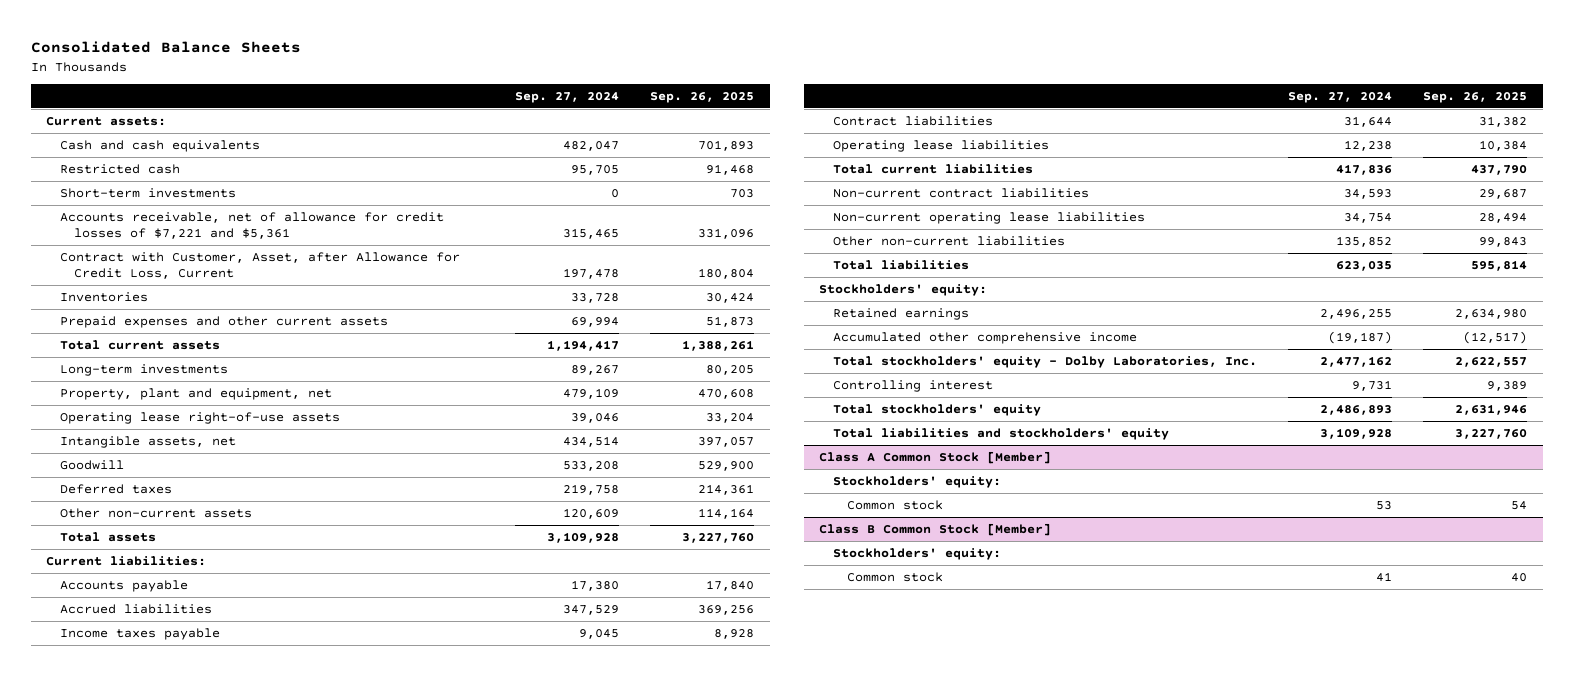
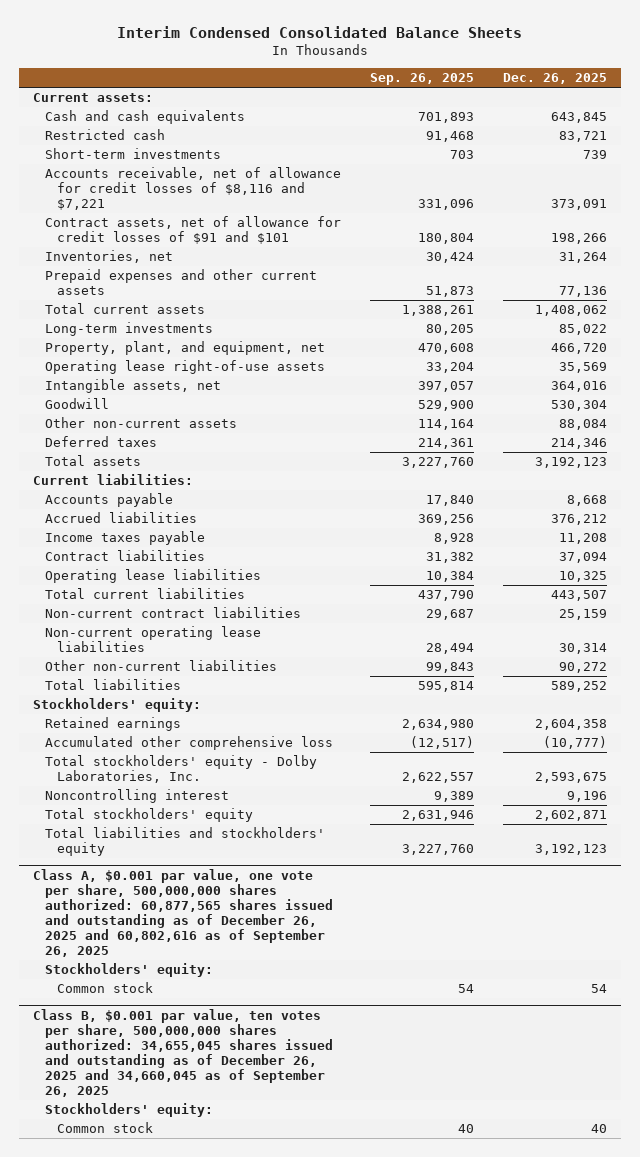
- Consolidated Balance Sheets
+ Interim Condensed Consolidated Balance Sheets
- | Sep. 27, 2024 | Sep. 26, 2025
+ | Sep. 26, 2025 | Dec. 26, 2025
- Accounts receivable, net of allowance for credit losses of $7,221 and $5,361 | 315,465 | 331,096
- Contract with Customer, Asset, after Allowance for Credit Loss, Current | 197,478 | 180,804
- Inventories | 33,728 | 30,424
+ Accounts receivable, net of allowance for credit losses of $8,116 and $7,221 | 331,096 | 373,091
+ Contract assets, net of allowance for credit losses of $91 and $101 | 180,804 | 198,266
+ Inventories, net | 30,424 | 31,264
- Property, plant and equipment, net | 479,109 | 470,608
+ Property, plant, and equipment, net | 470,608 | 466,720
moved down: Deferred taxes | 214,361 | 214,346
- Accumulated other comprehensive income | (19,187) | (12,517)
+ Accumulated other comprehensive loss | (12,517) | (10,777)
- Controlling interest | 9,731 | 9,389
+ Noncontrolling interest | 9,389 | 9,196
- Class A Common Stock [Member]
+ Class A, $0.001 par value, one vote per share, 500,000,000 shares authorized: 60,877,565 shares issued and outstanding as of December 26, 2025 and 60,802,616 as of September 26, 2025
- Class B Common Stock [Member]
+ Class B, $0.001 par value, ten votes per share, 500,000,000 shares authorized: 34,655,045 shares issued and outstanding as of December 26, 2025 and 34,660,045 as of September 26, 2025

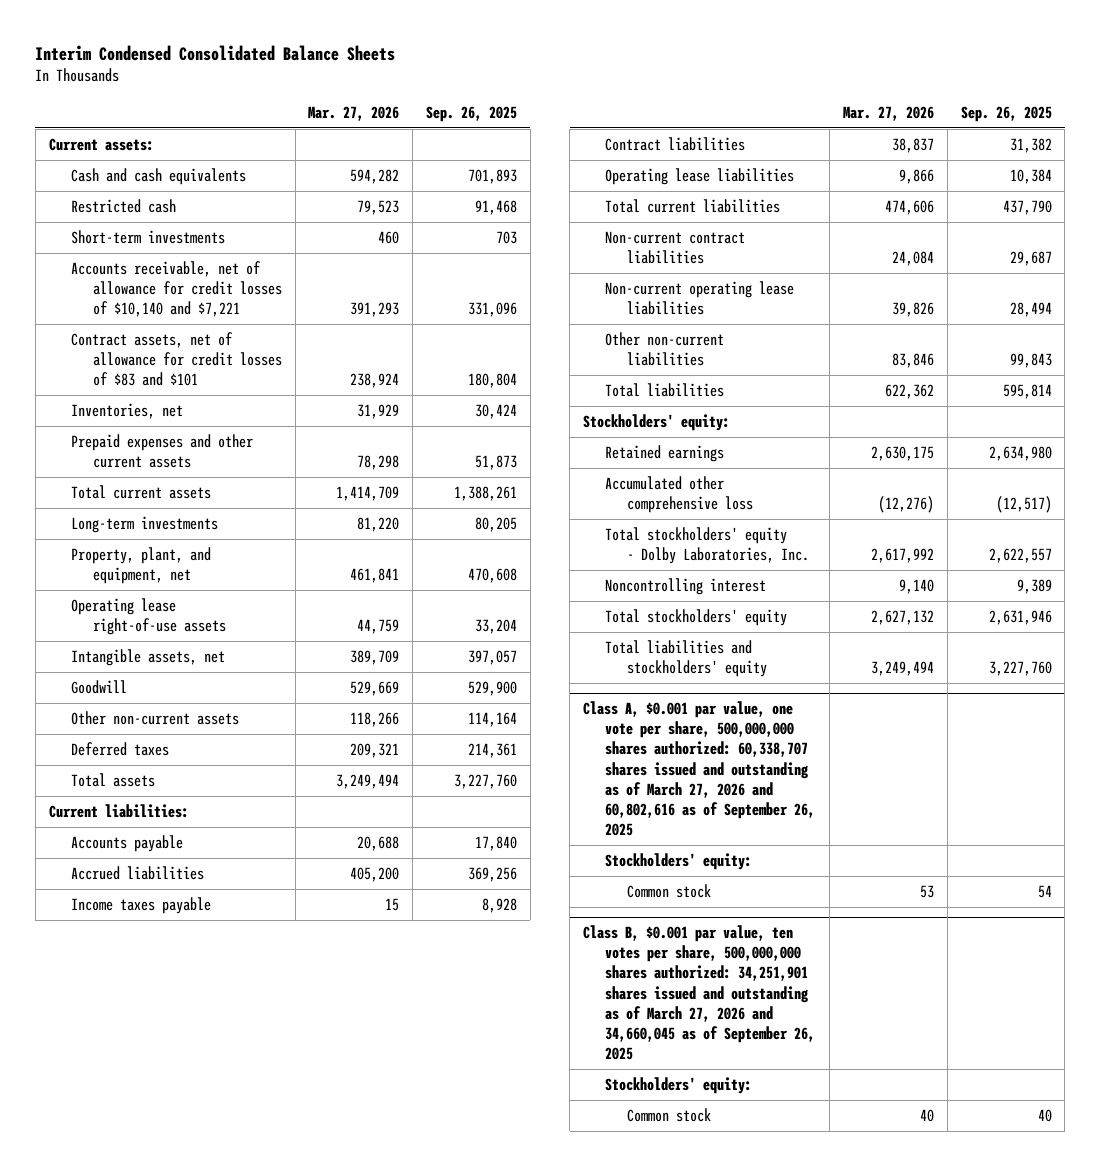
- | Sep. 26, 2025 | Dec. 26, 2025
+ | Mar. 27, 2026 | Sep. 26, 2025
- Accounts receivable, net of allowance for credit losses of $8,116 and $7,221 | 331,096 | 373,091
- Contract assets, net of allowance for credit losses of $91 and $101 | 180,804 | 198,266
+ Accounts receivable, net of allowance for credit losses of $10,140 and $7,221 | 391,293 | 331,096
+ Contract assets, net of allowance for credit losses of $83 and $101 | 238,924 | 180,804
- Class A, $0.001 par value, one vote per share, 500,000,000 shares authorized: 60,877,565 shares issued and outstanding as of December 26, 2025 and 60,802,616 as of September 26, 2025
+ Class A, $0.001 par value, one vote per share, 500,000,000 shares authorized: 60,338,707 shares issued and outstanding as of March 27, 2026 and 60,802,616 as of September 26, 2025
- Class B, $0.001 par value, ten votes per share, 500,000,000 shares authorized: 34,655,045 shares issued and outstanding as of December 26, 2025 and 34,660,045 as of September 26, 2025
+ Class B, $0.001 par value, ten votes per share, 500,000,000 shares authorized: 34,251,901 shares issued and outstanding as of March 27, 2026 and 34,660,045 as of September 26, 2025

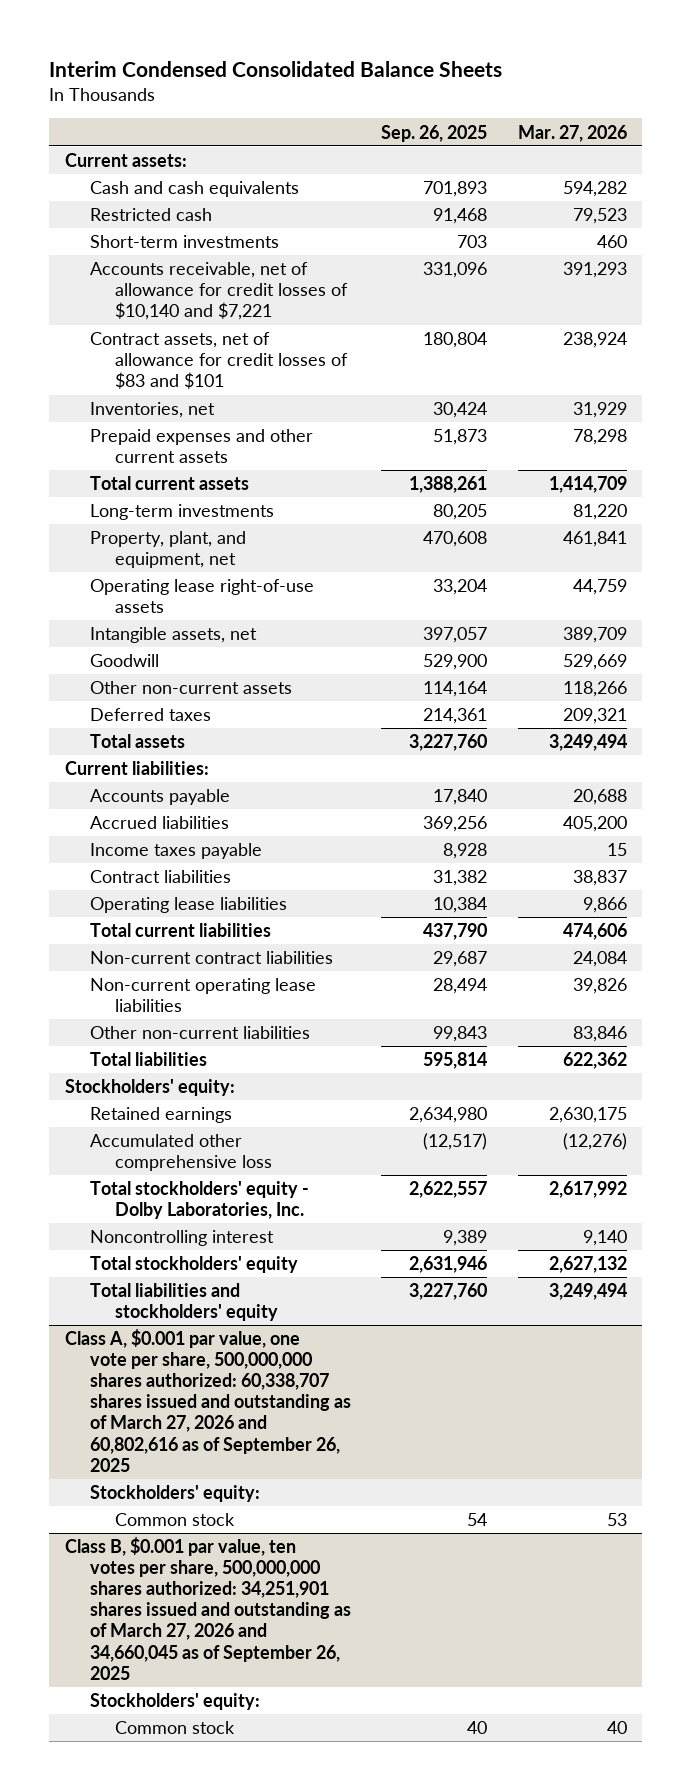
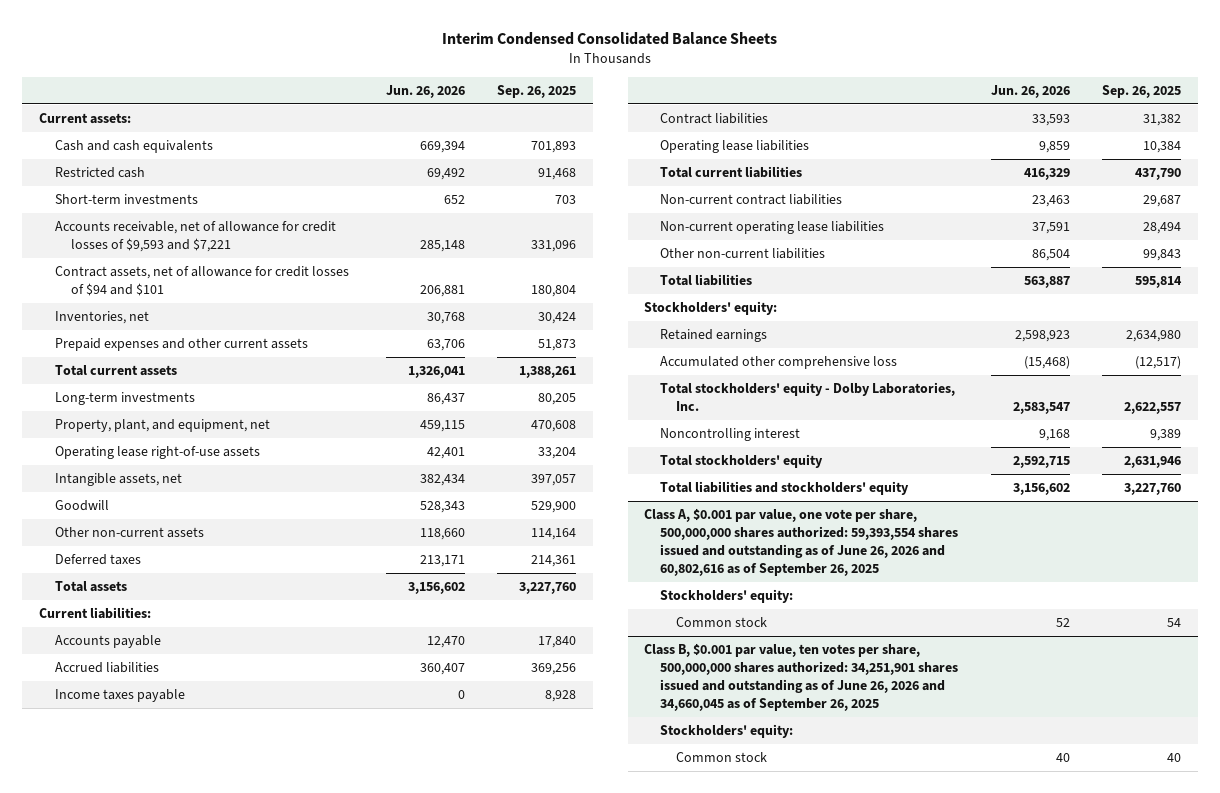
- | Sep. 26, 2025 | Mar. 27, 2026
+ | Jun. 26, 2026 | Sep. 26, 2025
- Accounts receivable, net of allowance for credit losses of $10,140 and $7,221 | 331,096 | 391,293
- Contract assets, net of allowance for credit losses of $83 and $101 | 180,804 | 238,924
+ Accounts receivable, net of allowance for credit losses of $9,593 and $7,221 | 285,148 | 331,096
+ Contract assets, net of allowance for credit losses of $94 and $101 | 206,881 | 180,804
- Class A, $0.001 par value, one vote per share, 500,000,000 shares authorized: 60,338,707 shares issued and outstanding as of March 27, 2026 and 60,802,616 as of September 26, 2025
+ Class A, $0.001 par value, one vote per share, 500,000,000 shares authorized: 59,393,554 shares issued and outstanding as of June 26, 2026 and 60,802,616 as of September 26, 2025
- Class B, $0.001 par value, ten votes per share, 500,000,000 shares authorized: 34,251,901 shares issued and outstanding as of March 27, 2026 and 34,660,045 as of September 26, 2025
+ Class B, $0.001 par value, ten votes per share, 500,000,000 shares authorized: 34,251,901 shares issued and outstanding as of June 26, 2026 and 34,660,045 as of September 26, 2025

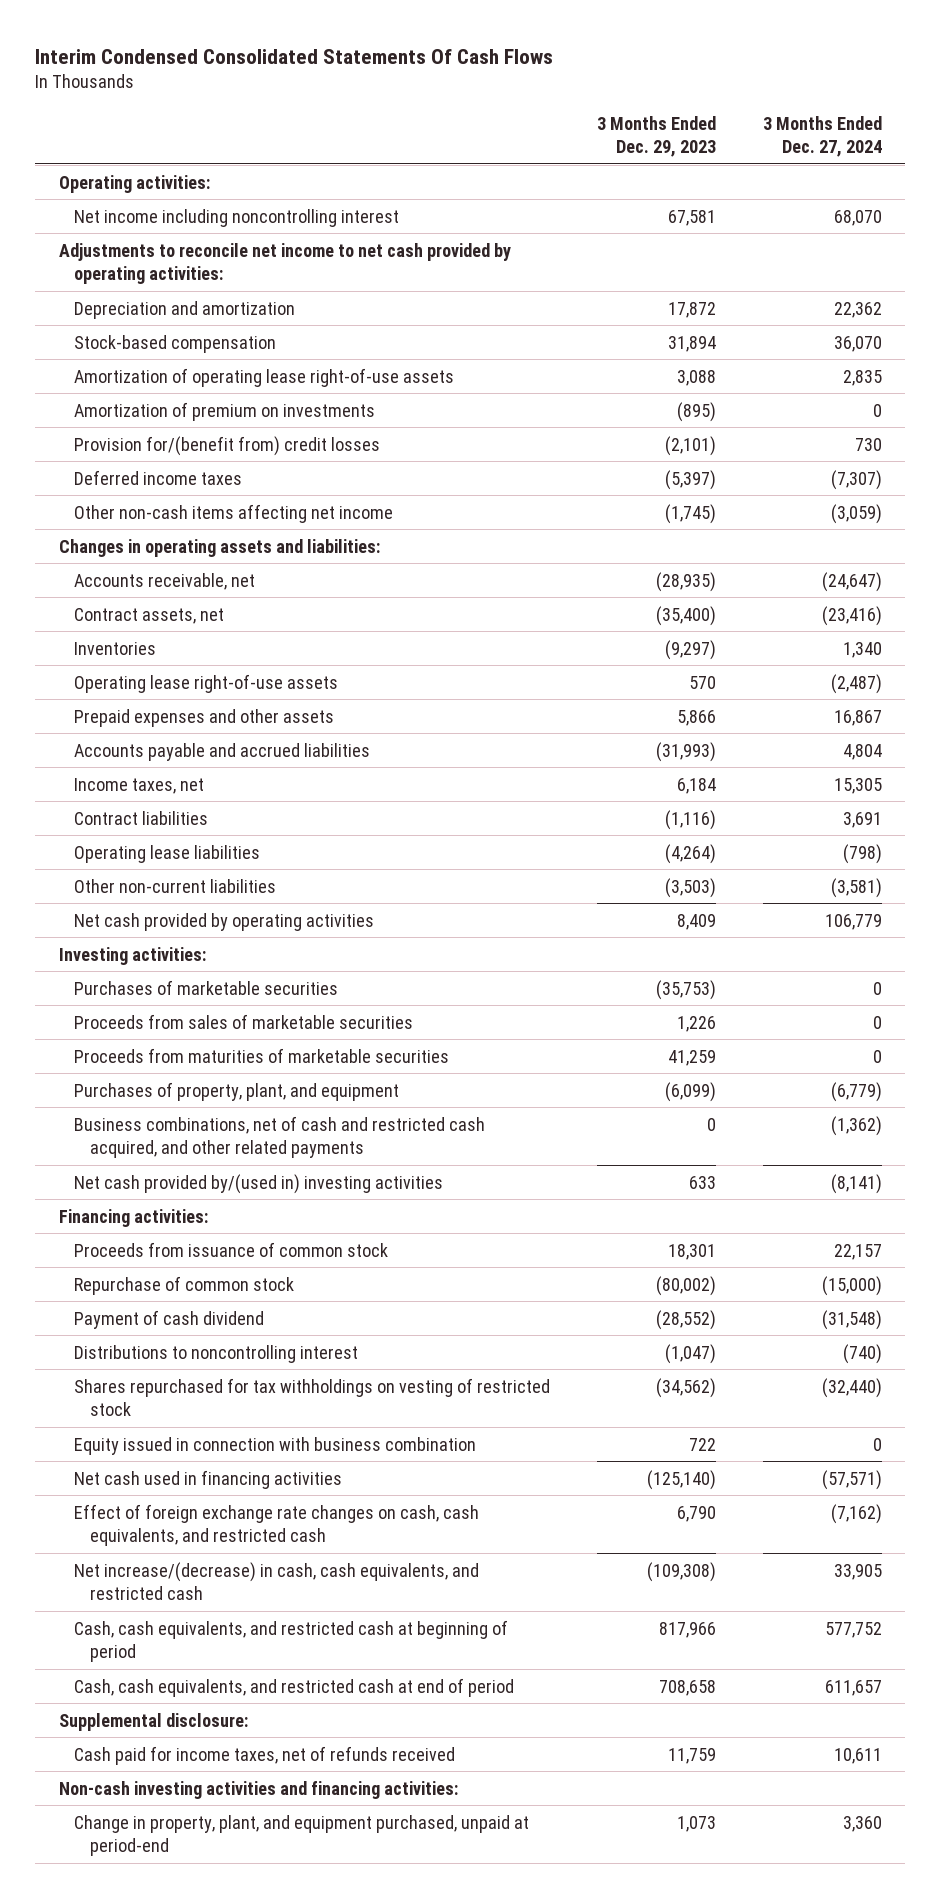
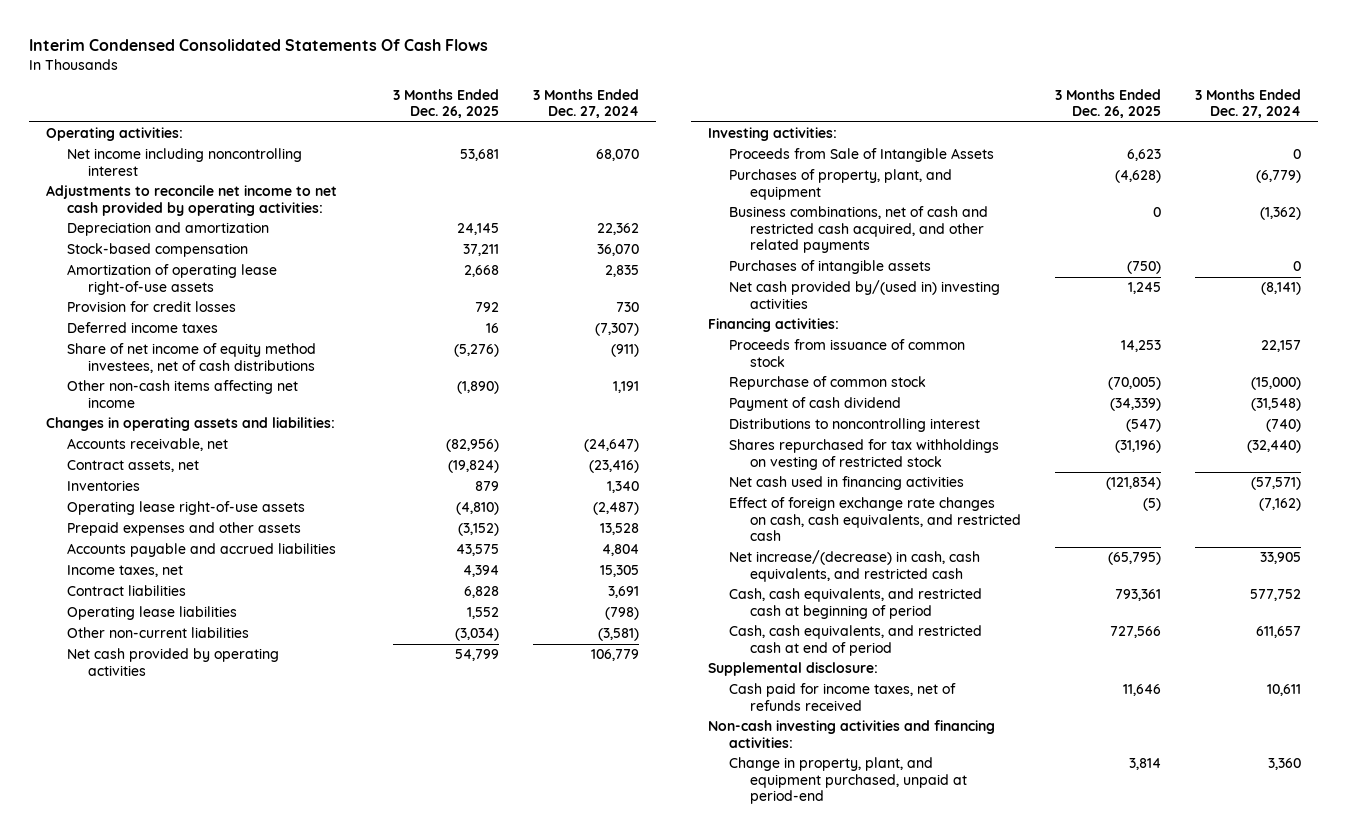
- | 3 Months Ended Dec. 29, 2023 | 3 Months Ended Dec. 27, 2024
+ | 3 Months Ended Dec. 26, 2025 | 3 Months Ended Dec. 27, 2024
- Amortization of premium on investments | (895) | 0
- Provision for/(benefit from) credit losses | (2,101) | 730
+ Provision for credit losses | 792 | 730
- Other non-cash items affecting net income | (1,745) | (3,059)
+ Share of net income of equity method investees, net of cash distributions | (5,276) | (911)
+ Other non-cash items affecting net income | (1,890) | 1,191
- Prepaid expenses and other assets | 5,866 | 16,867
+ Prepaid expenses and other assets | (3,152) | 13,528
- Purchases of marketable securities | (35,753) | 0
- Proceeds from sales of marketable securities | 1,226 | 0
- Proceeds from maturities of marketable securities | 41,259 | 0
+ Proceeds from Sale of Intangible Assets | 6,623 | 0
+ Purchases of intangible assets | (750) | 0
- Equity issued in connection with business combination | 722 | 0

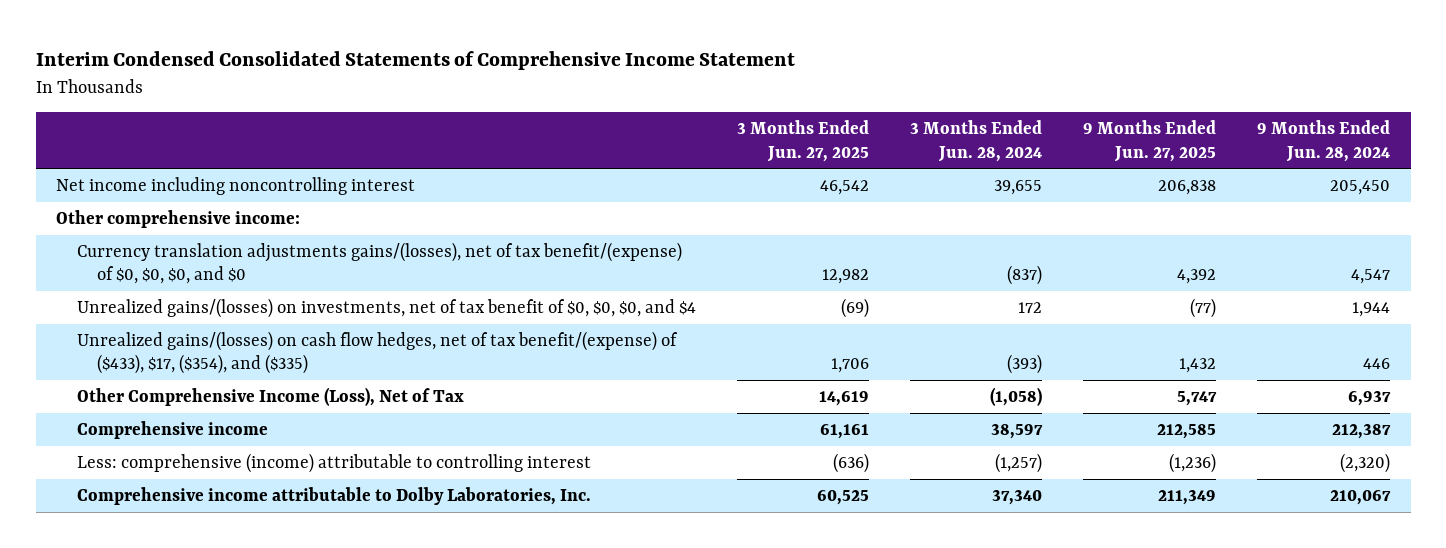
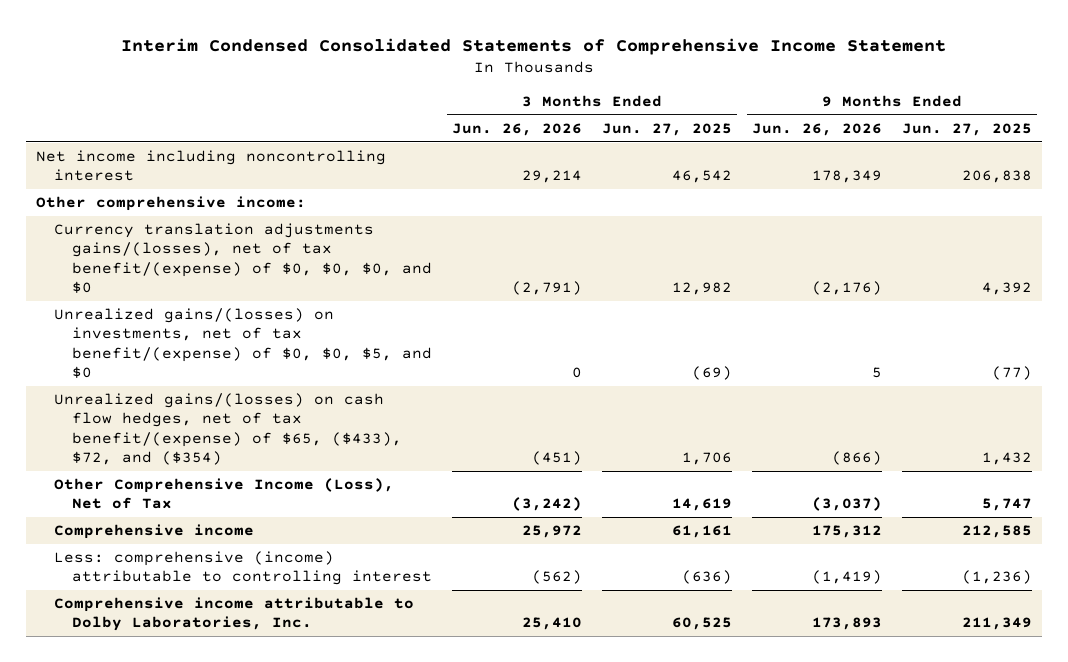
- | 3 Months Ended Jun. 27, 2025 | 3 Months Ended Jun. 28, 2024 | 9 Months Ended Jun. 27, 2025 | 9 Months Ended Jun. 28, 2024
+ | 3 Months Ended Jun. 26, 2026 | 3 Months Ended Jun. 27, 2025 | 9 Months Ended Jun. 26, 2026 | 9 Months Ended Jun. 27, 2025
- Unrealized gains/(losses) on investments, net of tax benefit of $0, $0, $0, and $4 | (69) | 172 | (77) | 1,944
- Unrealized gains/(losses) on cash flow hedges, net of tax benefit/(expense) of ($433), $17, ($354), and ($335) | 1,706 | (393) | 1,432 | 446
+ Unrealized gains/(losses) on investments, net of tax benefit/(expense) of $0, $0, $5, and $0 | 0 | (69) | 5 | (77)
+ Unrealized gains/(losses) on cash flow hedges, net of tax benefit/(expense) of $65, ($433), $72, and ($354) | (451) | 1,706 | (866) | 1,432

